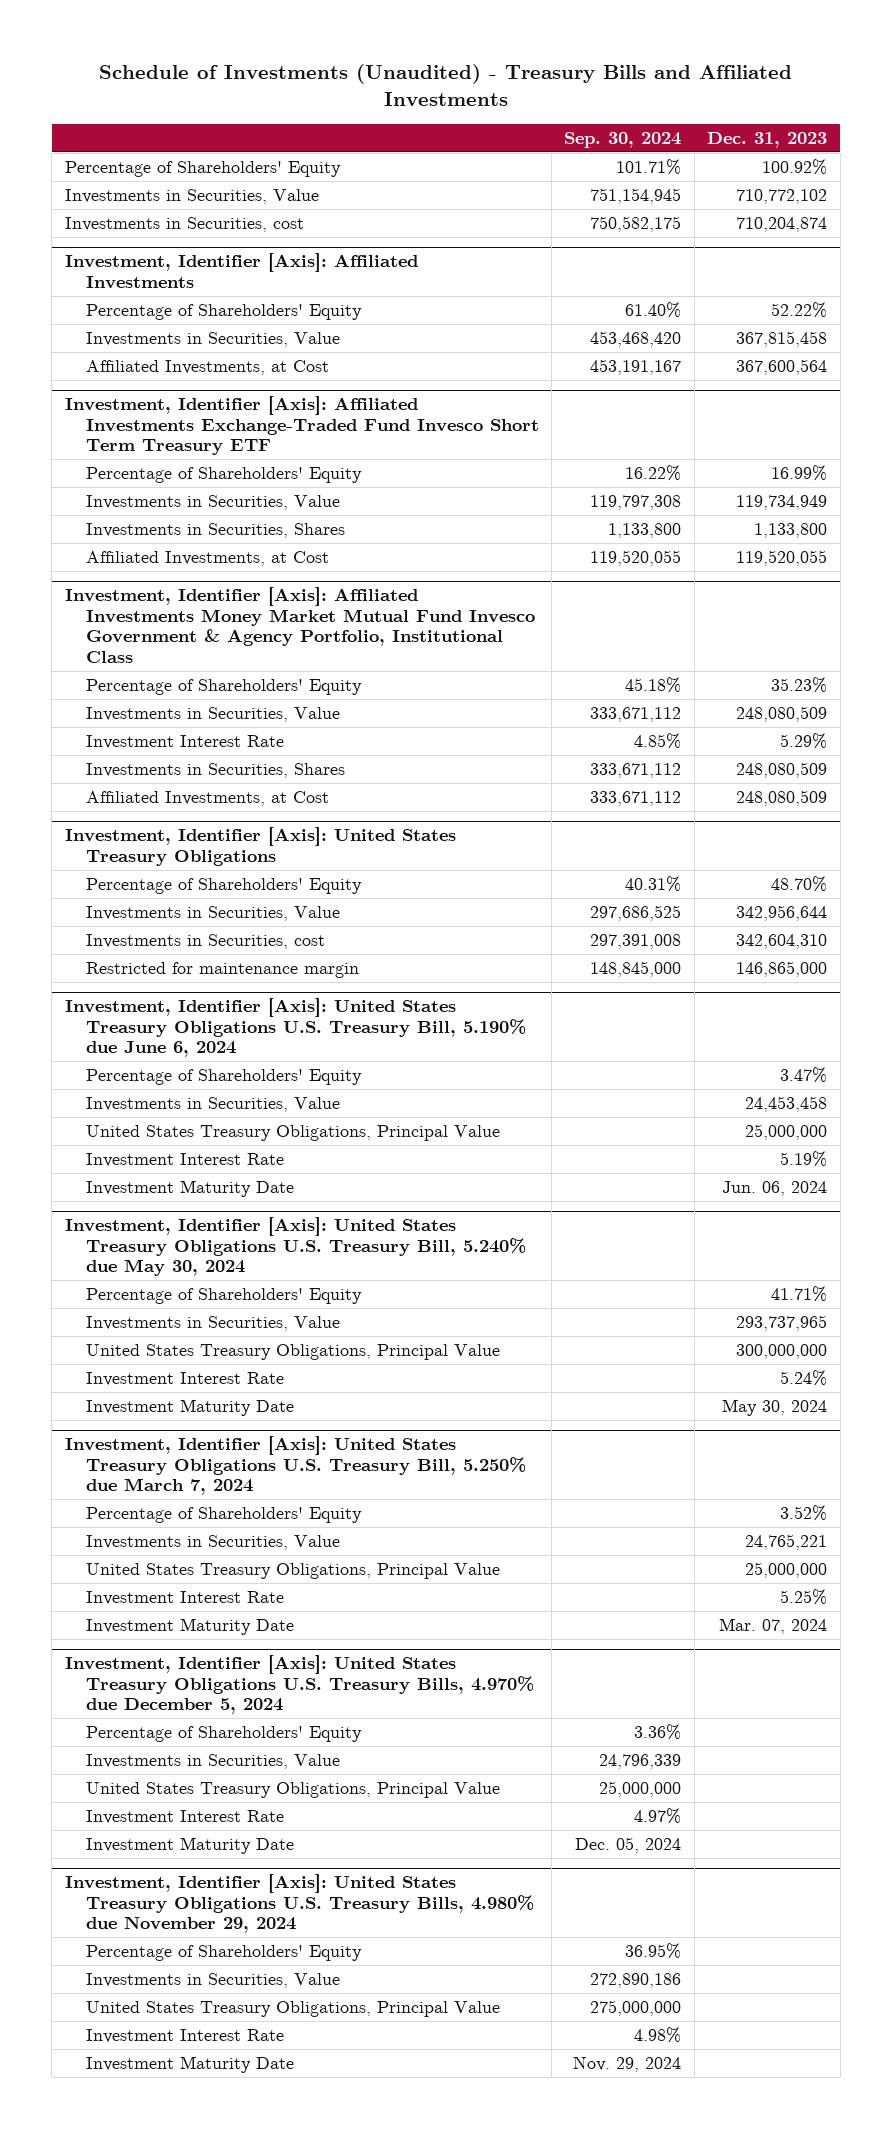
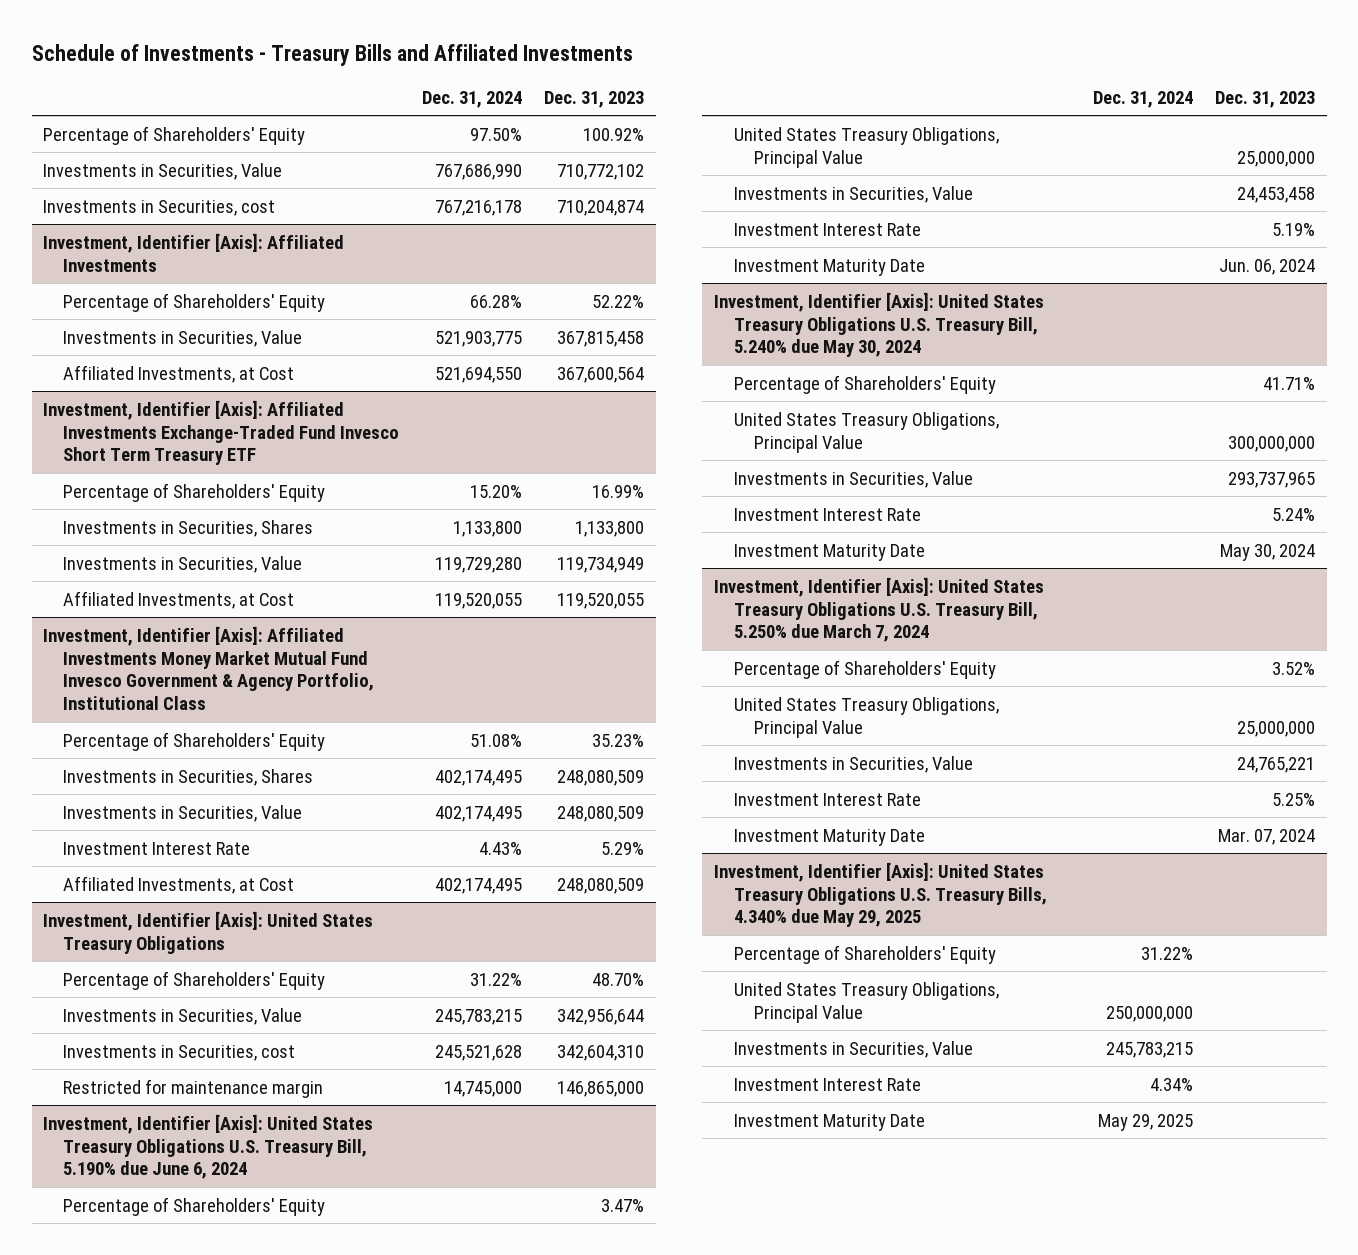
- Schedule of Investments (Unaudited) - Treasury Bills and Affiliated Investments
+ Schedule of Investments - Treasury Bills and Affiliated Investments
- | Sep. 30, 2024 | Dec. 31, 2023
+ | Dec. 31, 2024 | Dec. 31, 2023
@ Investment, Identifier [Axis]: Affiliated Investments Exchange-Traded Fund Invesco Short Term Treasury ETF
moved down: Investments in Securities, Value | 119,729,280 | 119,734,949
@ Investment, Identifier [Axis]: Affiliated Investments Money Market Mutual Fund Invesco Government & Agency Portfolio, Institutional Class
moved up: Investments in Securities, Shares | 402,174,495 | 248,080,509
@ Investment, Identifier [Axis]: United States Treasury Obligations U.S. Treasury Bill, 5.190% due June 6, 2024
moved down: Investments in Securities, Value | | 24,453,458
@ Investment, Identifier [Axis]: United States Treasury Obligations U.S. Treasury Bill, 5.240% due May 30, 2024
moved down: Investments in Securities, Value | | 293,737,965
@ Investment, Identifier [Axis]: United States Treasury Obligations U.S. Treasury Bill, 5.250% due March 7, 2024
moved down: Investments in Securities, Value | | 24,765,221
- Investment, Identifier [Axis]: United States Treasury Obligations U.S. Treasury Bills, 4.970% due December 5, 2024
+ Investment, Identifier [Axis]: United States Treasury Obligations U.S. Treasury Bills, 4.340% due May 29, 2025
- Investments in Securities, Value | 24,796,339 |
- Investment Interest Rate | 4.97% |
- Investment Maturity Date | Dec. 05, 2024 |
- Investment, Identifier [Axis]: United States Treasury Obligations U.S. Treasury Bills, 4.980% due November 29, 2024
- Percentage of Shareholders' Equity | 36.95% |
- United States Treasury Obligations, Principal Value | 275,000,000 |

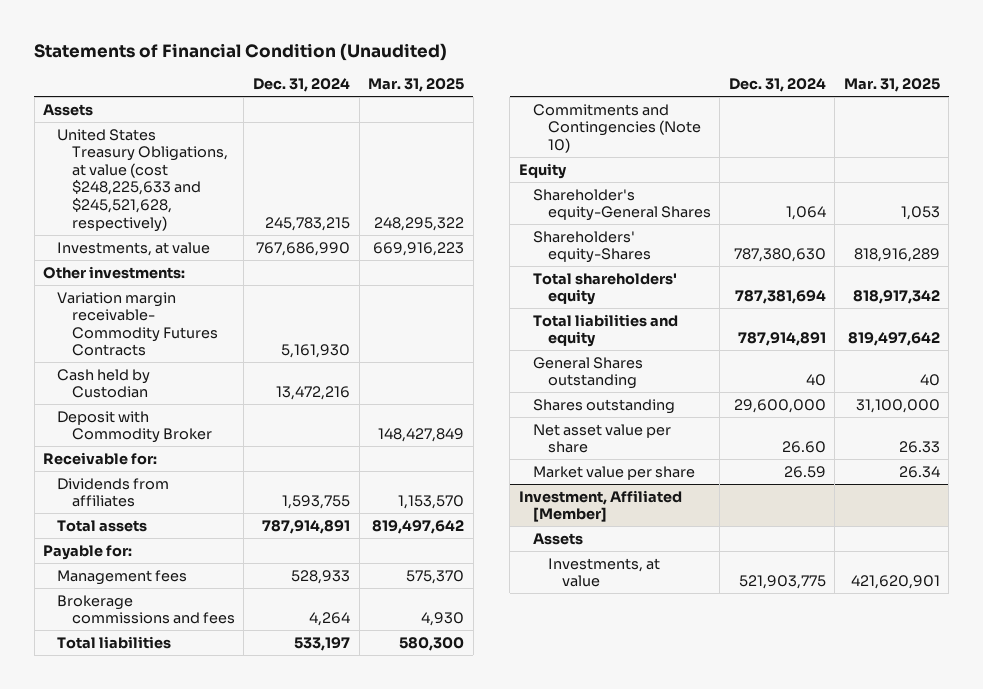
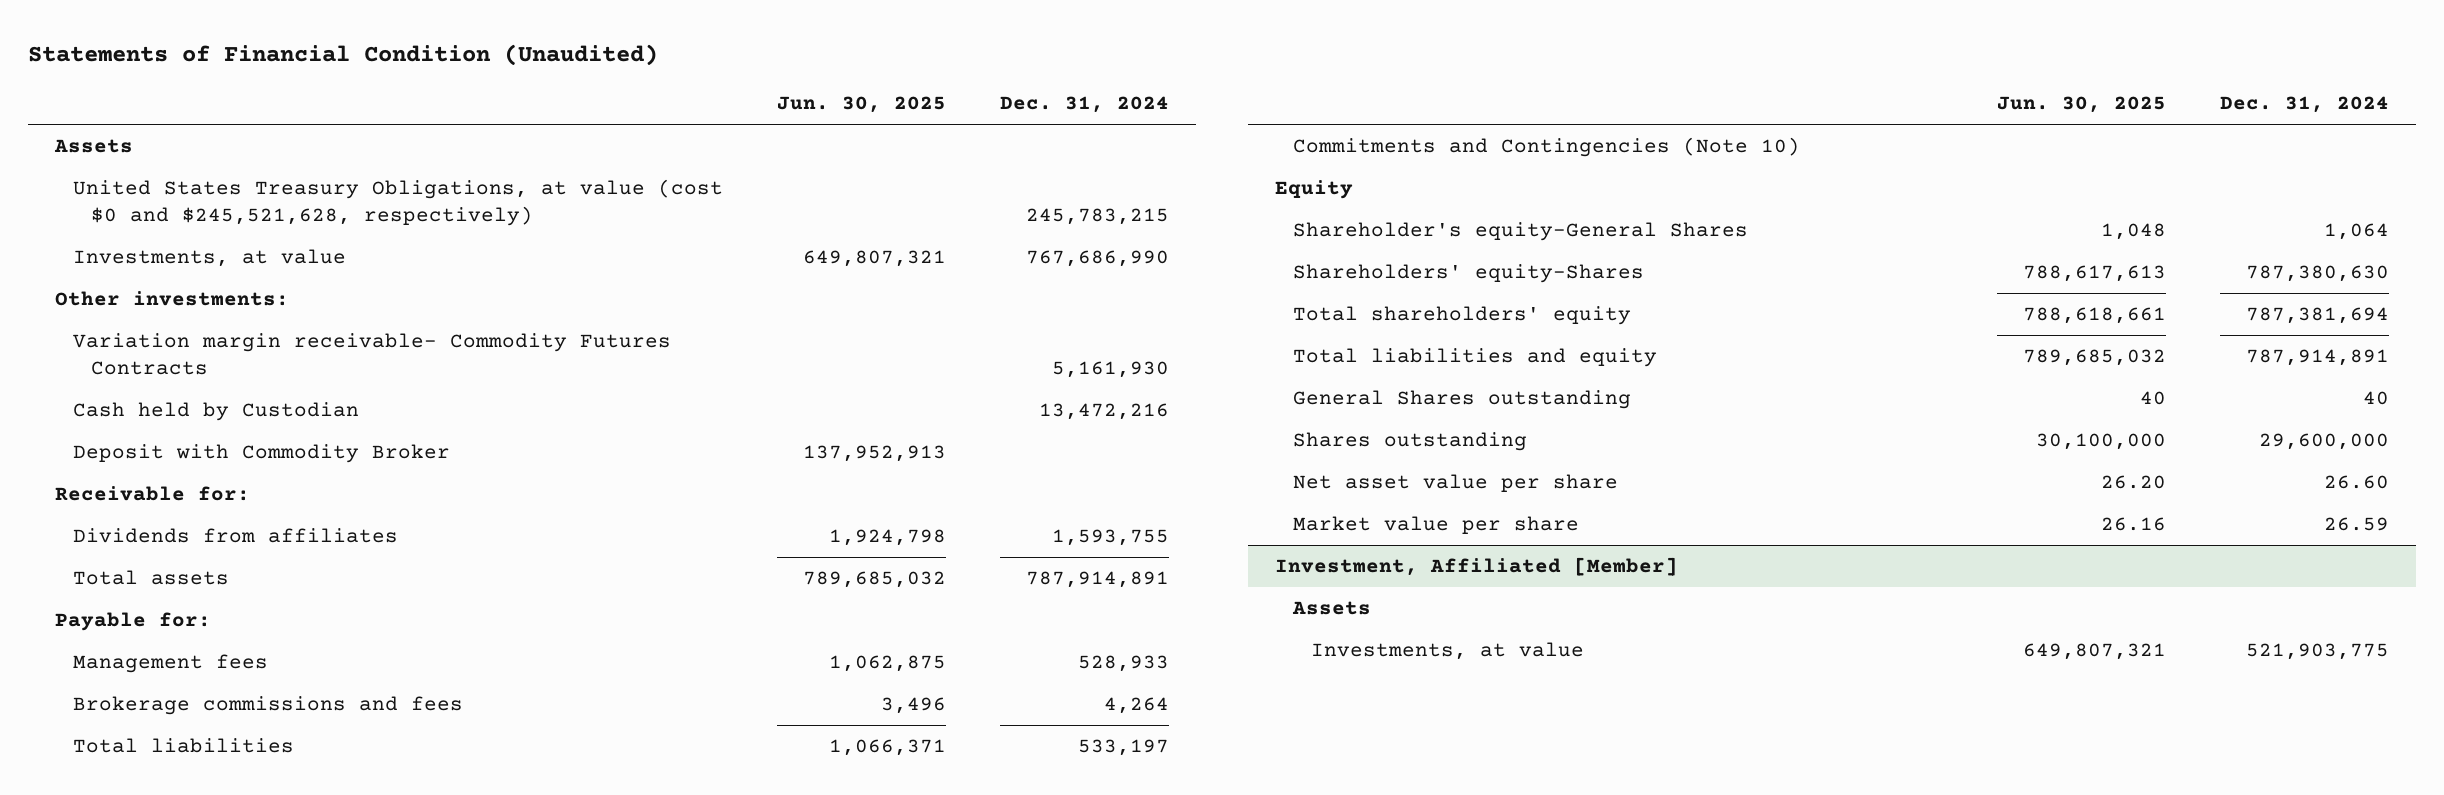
- | Dec. 31, 2024 | Mar. 31, 2025
+ | Jun. 30, 2025 | Dec. 31, 2024
- United States Treasury Obligations, at value (cost $248,225,633 and $245,521,628, respectively) | 245,783,215 | 248,295,322
+ United States Treasury Obligations, at value (cost $0 and $245,521,628, respectively) | | 245,783,215

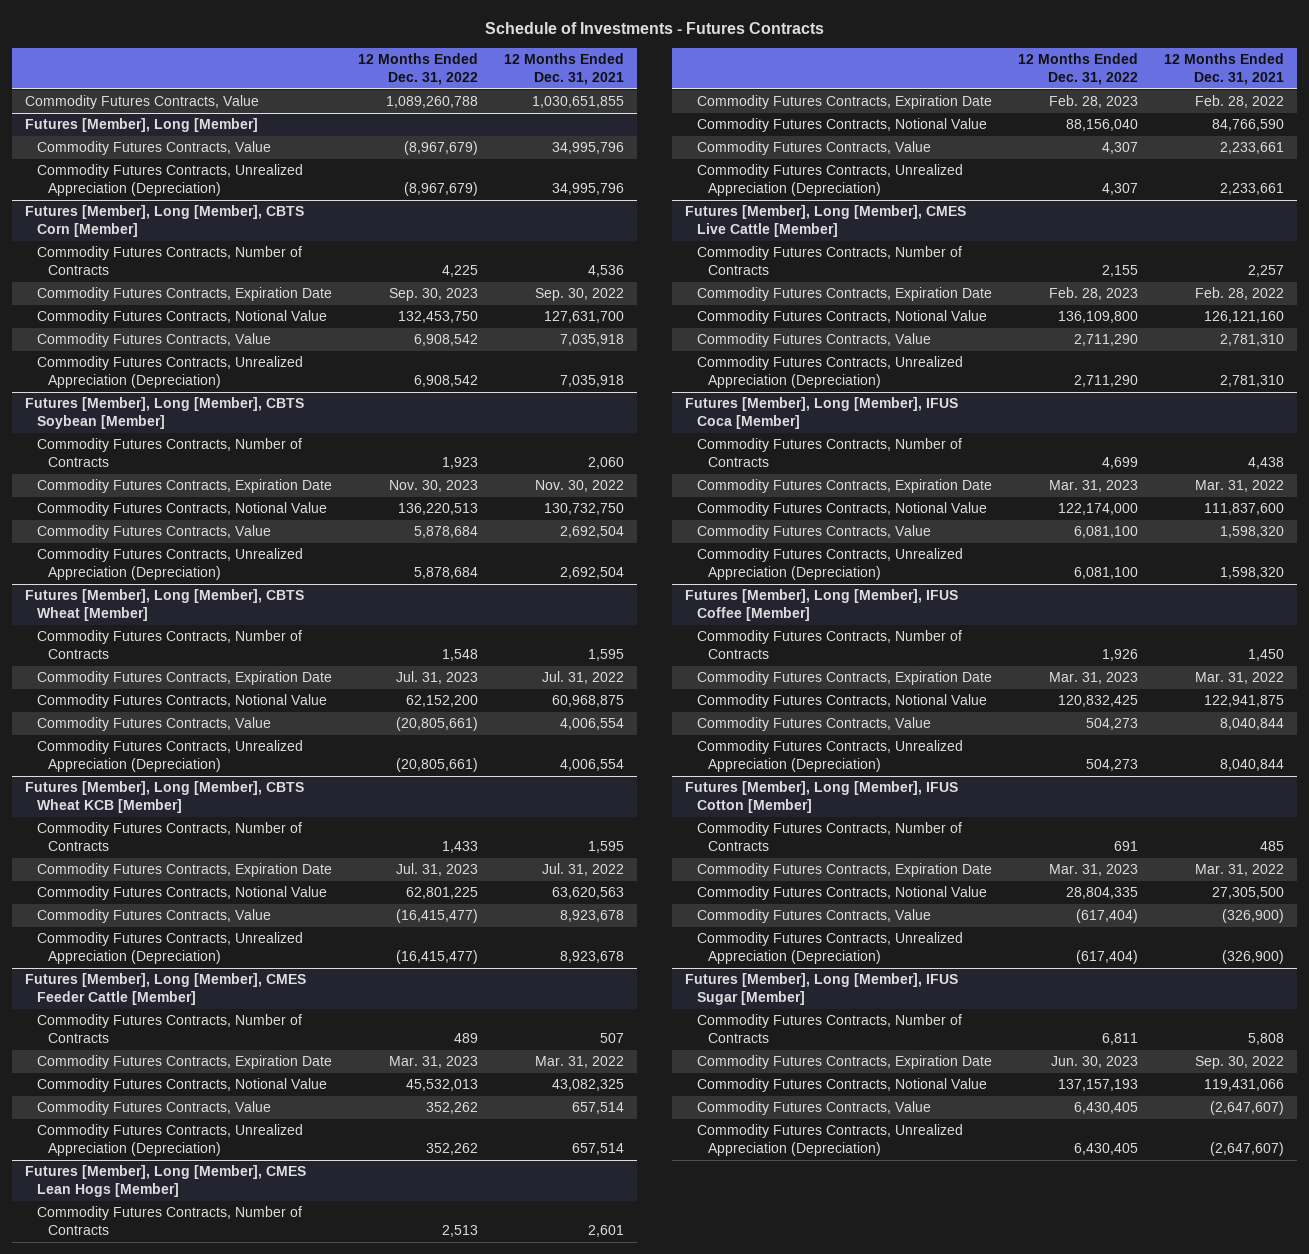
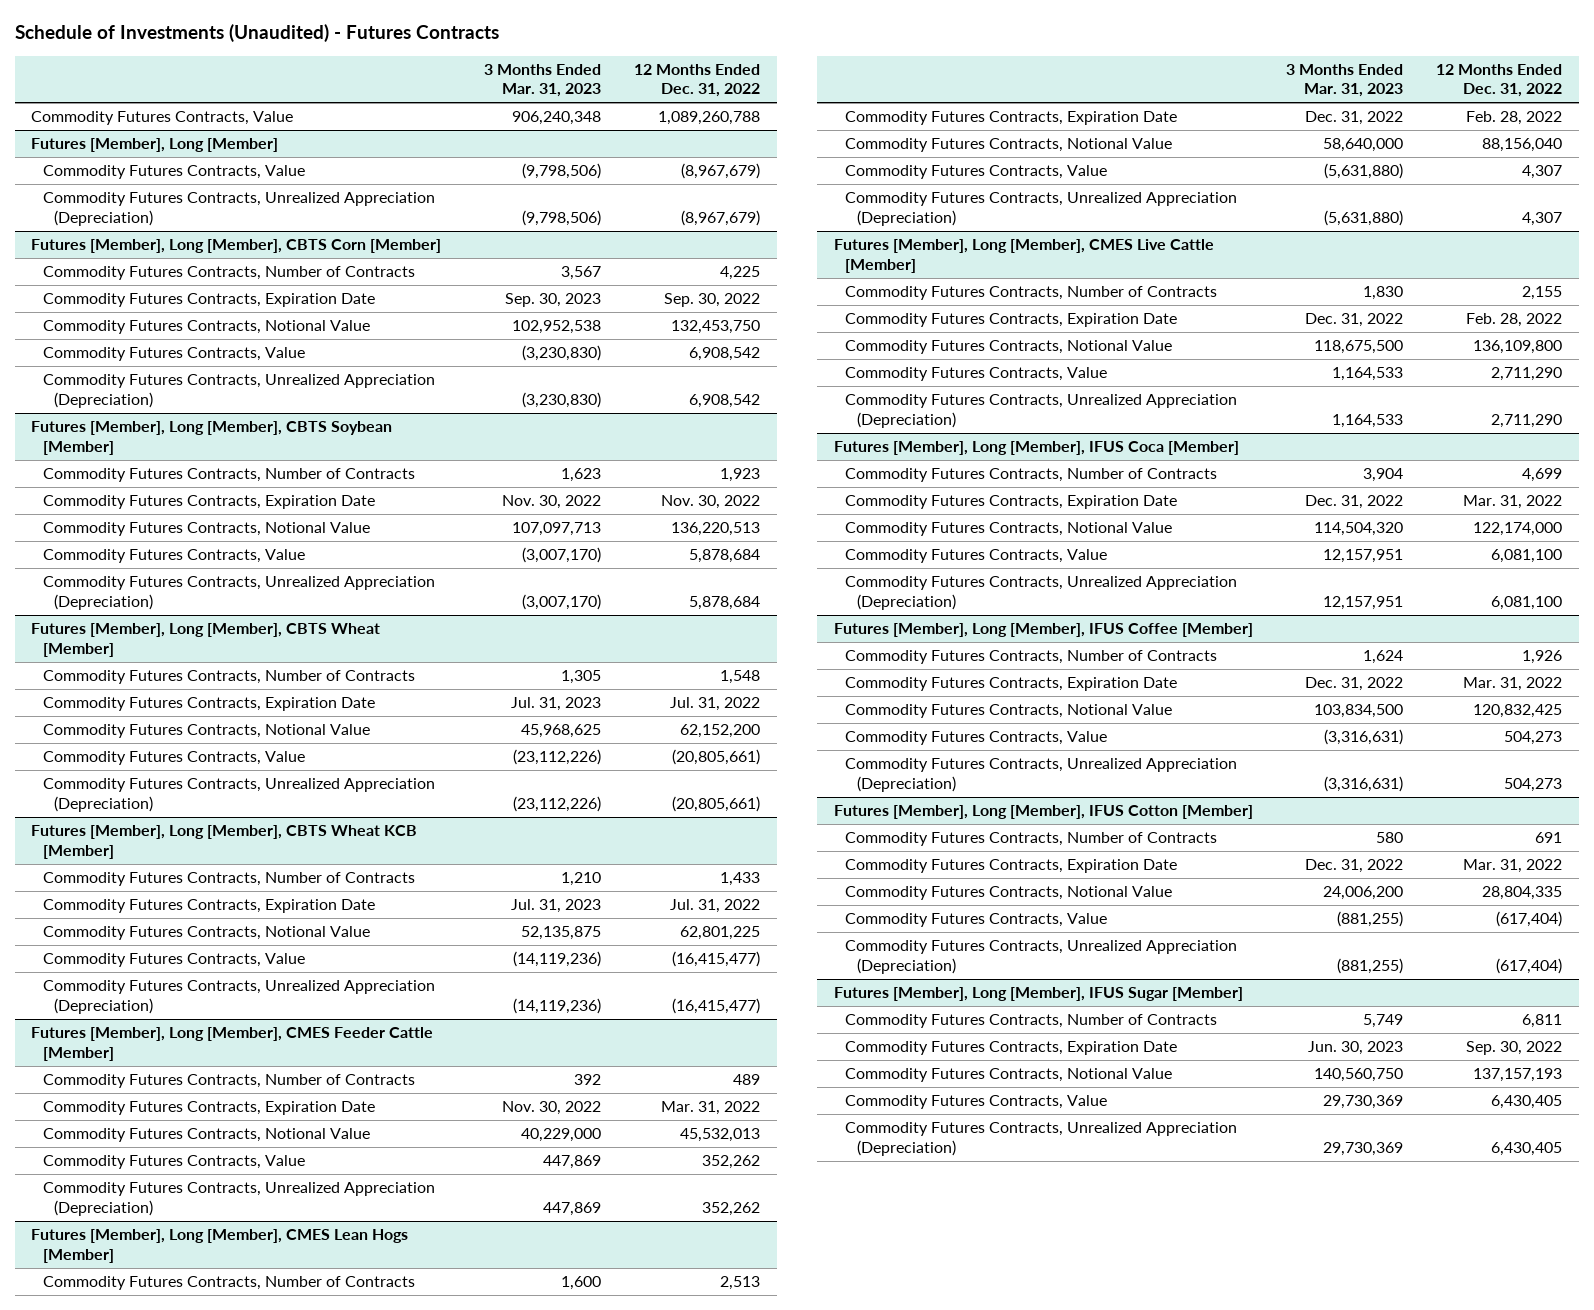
- Schedule of Investments - Futures Contracts
+ Schedule of Investments (Unaudited) - Futures Contracts
- | 12 Months Ended Dec. 31, 2022 | 12 Months Ended Dec. 31, 2021
+ | 3 Months Ended Mar. 31, 2023 | 12 Months Ended Dec. 31, 2022
@ Futures [Member], Long [Member], CBTS Corn [Member]
- Commodity Futures Contracts, Expiration Date | Sep. 30, 2023 | Sep. 30, 2022
+ Commodity Futures Contracts, Expiration Date | Sep. 30, 2023 | Sep. 30, 2022
@ Futures [Member], Long [Member], CBTS Soybean [Member]
- Commodity Futures Contracts, Expiration Date | Nov. 30, 2023 | Nov. 30, 2022
+ Commodity Futures Contracts, Expiration Date | Nov. 30, 2022 | Nov. 30, 2022
@ Futures [Member], Long [Member], CBTS Wheat [Member]
- Commodity Futures Contracts, Expiration Date | Jul. 31, 2023 | Jul. 31, 2022
+ Commodity Futures Contracts, Expiration Date | Jul. 31, 2023 | Jul. 31, 2022
@ Futures [Member], Long [Member], CBTS Wheat KCB [Member]
- Commodity Futures Contracts, Expiration Date | Jul. 31, 2023 | Jul. 31, 2022
+ Commodity Futures Contracts, Expiration Date | Jul. 31, 2023 | Jul. 31, 2022
@ Futures [Member], Long [Member], CMES Feeder Cattle [Member]
- Commodity Futures Contracts, Expiration Date | Mar. 31, 2023 | Mar. 31, 2022
+ Commodity Futures Contracts, Expiration Date | Nov. 30, 2022 | Mar. 31, 2022
@ Futures [Member], Long [Member], CMES Lean Hogs [Member]
- Commodity Futures Contracts, Expiration Date | Feb. 28, 2023 | Feb. 28, 2022
+ Commodity Futures Contracts, Expiration Date | Dec. 31, 2022 | Feb. 28, 2022
@ Futures [Member], Long [Member], CMES Live Cattle [Member]
- Commodity Futures Contracts, Expiration Date | Feb. 28, 2023 | Feb. 28, 2022
+ Commodity Futures Contracts, Expiration Date | Dec. 31, 2022 | Feb. 28, 2022
@ Futures [Member], Long [Member], IFUS Coca [Member]
- Commodity Futures Contracts, Expiration Date | Mar. 31, 2023 | Mar. 31, 2022
+ Commodity Futures Contracts, Expiration Date | Dec. 31, 2022 | Mar. 31, 2022
@ Futures [Member], Long [Member], IFUS Coffee [Member]
- Commodity Futures Contracts, Expiration Date | Mar. 31, 2023 | Mar. 31, 2022
+ Commodity Futures Contracts, Expiration Date | Dec. 31, 2022 | Mar. 31, 2022
@ Futures [Member], Long [Member], IFUS Cotton [Member]
- Commodity Futures Contracts, Expiration Date | Mar. 31, 2023 | Mar. 31, 2022
+ Commodity Futures Contracts, Expiration Date | Dec. 31, 2022 | Mar. 31, 2022
@ Futures [Member], Long [Member], IFUS Sugar [Member]
- Commodity Futures Contracts, Expiration Date | Jun. 30, 2023 | Sep. 30, 2022
+ Commodity Futures Contracts, Expiration Date | Jun. 30, 2023 | Sep. 30, 2022

